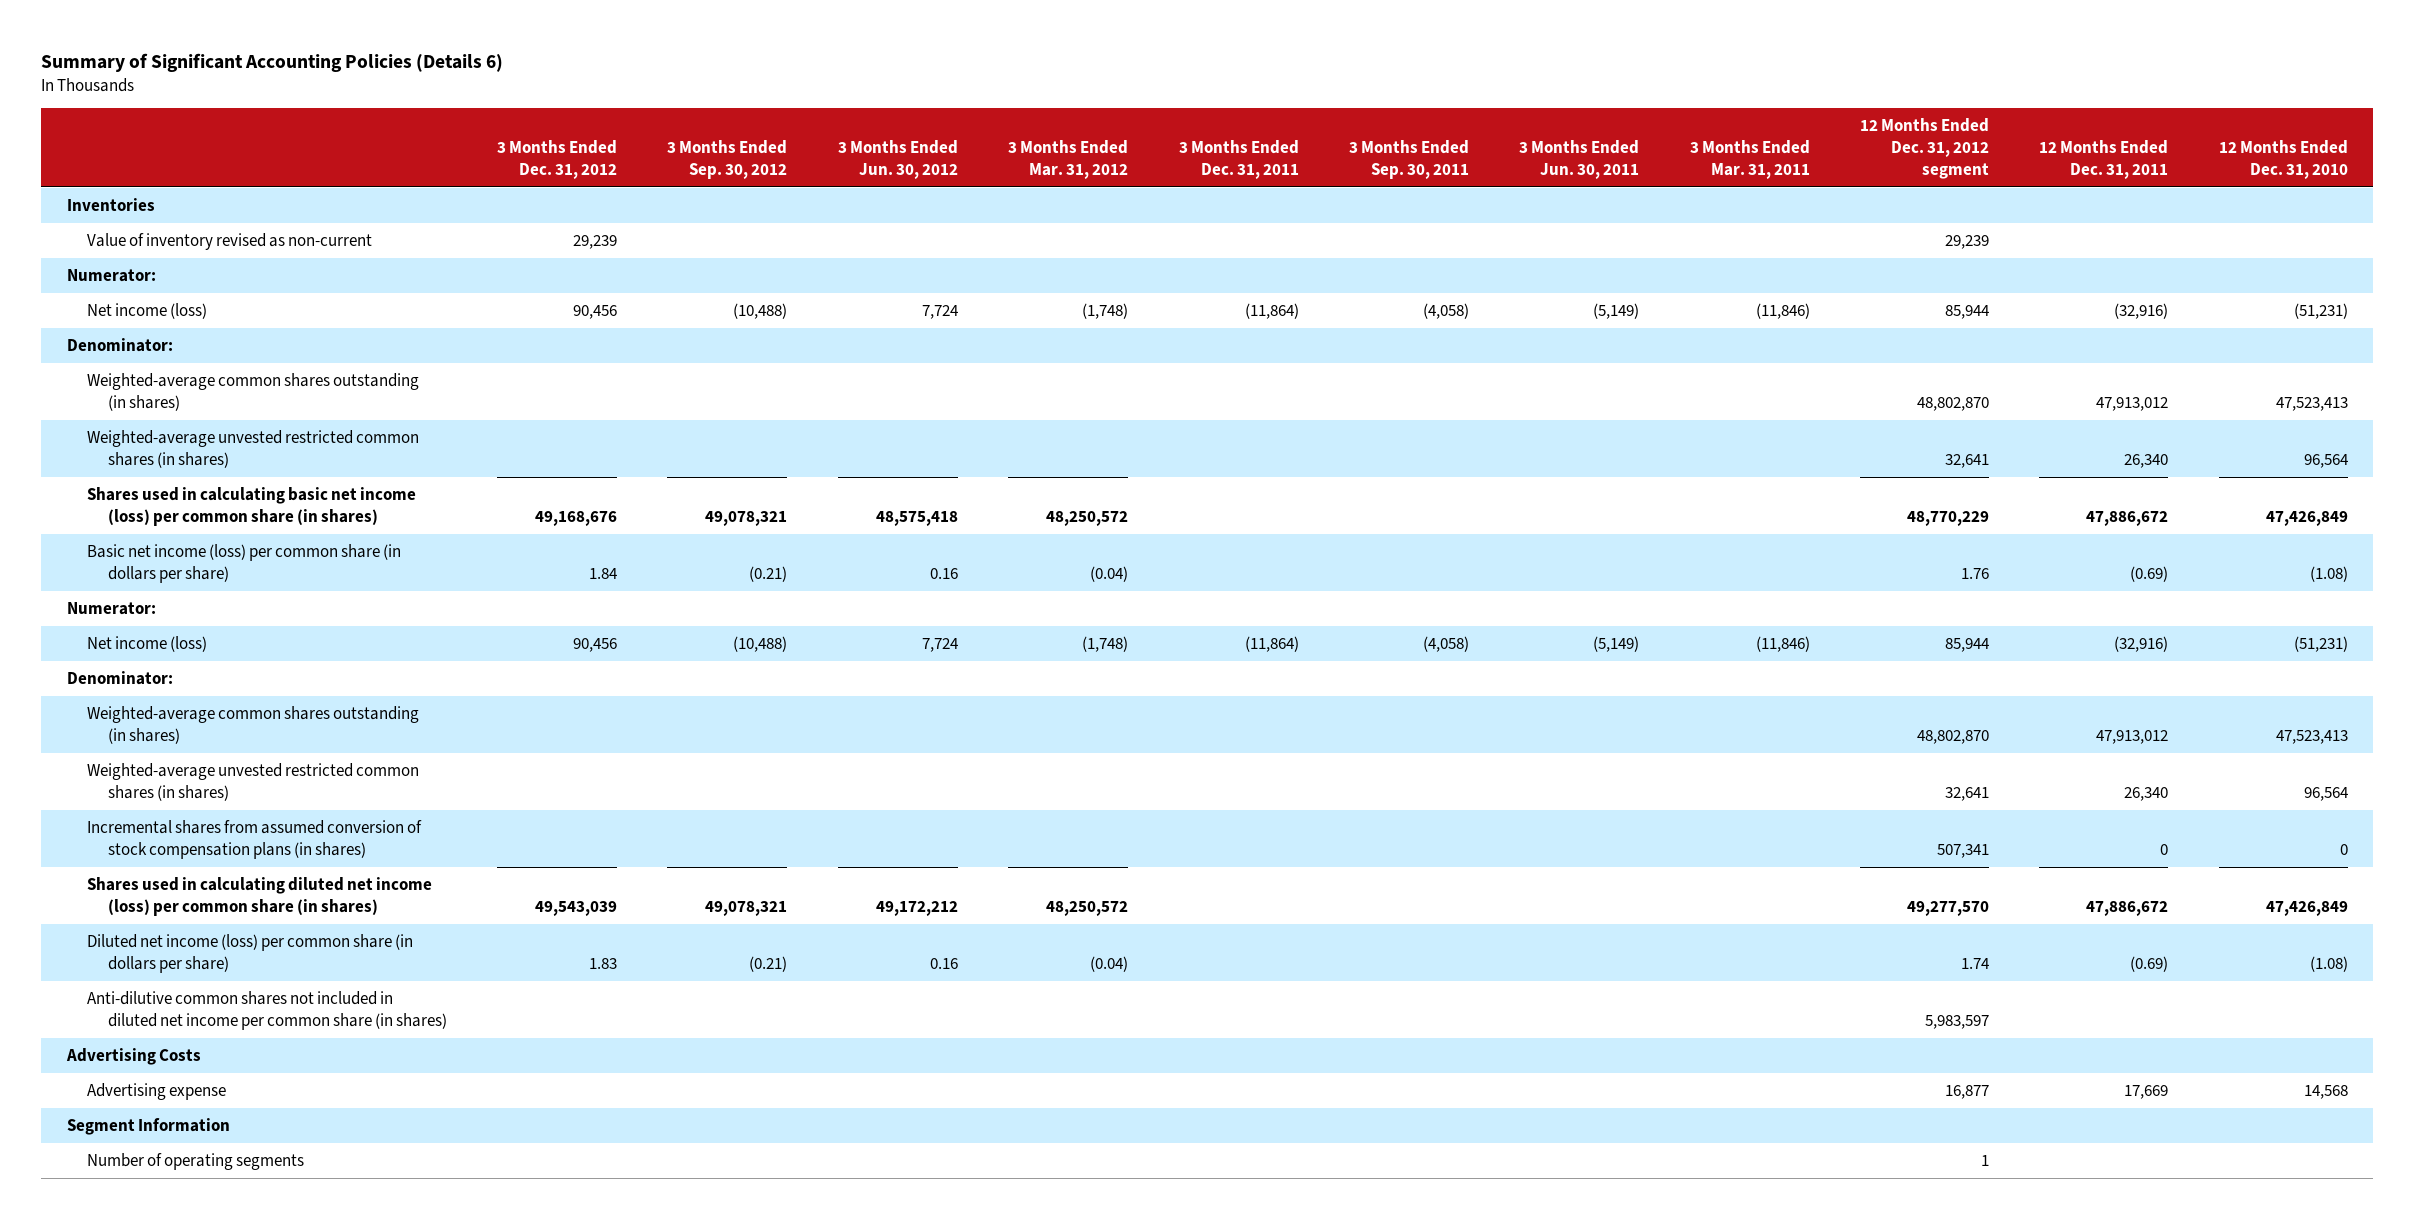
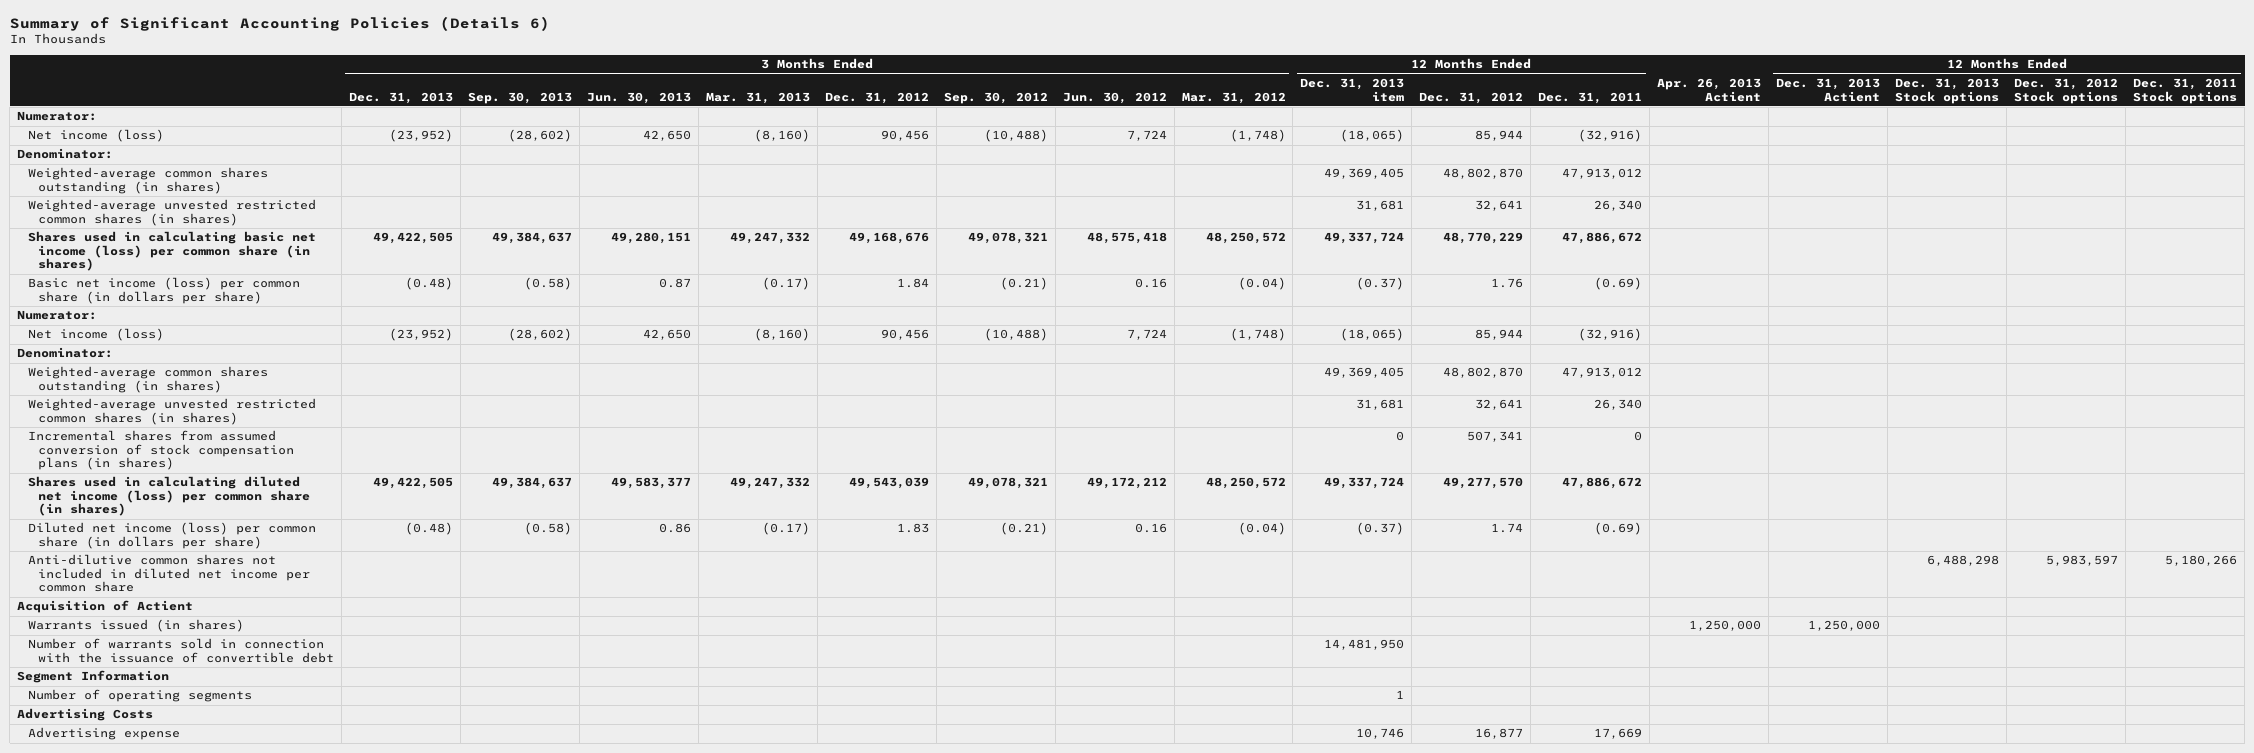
- | 3 Months Ended Dec. 31, 2012 | 3 Months Ended Sep. 30, 2012 | 3 Months Ended Jun. 30, 2012 | 3 Months Ended Mar. 31, 2012 | 3 Months Ended Dec. 31, 2011 | 3 Months Ended Sep. 30, 2011 | 3 Months Ended Jun. 30, 2011 | 3 Months Ended Mar. 31, 2011 | 12 Months Ended Dec. 31, 2012 segment | 12 Months Ended Dec. 31, 2011 | 12 Months Ended Dec. 31, 2010
+ | 3 Months Ended Dec. 31, 2013 | 3 Months Ended Sep. 30, 2013 | 3 Months Ended Jun. 30, 2013 | 3 Months Ended Mar. 31, 2013 | 3 Months Ended Dec. 31, 2012 | 3 Months Ended Sep. 30, 2012 | 3 Months Ended Jun. 30, 2012 | 3 Months Ended Mar. 31, 2012 | 12 Months Ended Dec. 31, 2013 item | 12 Months Ended Dec. 31, 2012 | 12 Months Ended Dec. 31, 2011 | Apr. 26, 2013 Actient | 12 Months Ended Dec. 31, 2013 Actient | 12 Months Ended Dec. 31, 2013 Stock options | 12 Months Ended Dec. 31, 2012 Stock options | 12 Months Ended Dec. 31, 2011 Stock options
- Inventories
- Value of inventory revised as non-current | 29,239 | | | | | | | | 29,239 | |
- Anti-dilutive common shares not included in diluted net income per common share (in shares) | | | | | | | | | 5,983,597 | |
+ Anti-dilutive common shares not included in diluted net income per common share | | | | | | | | | | | | | | 6,488,298 | 5,983,597 | 5,180,266
+ Acquisition of Actient
+ Warrants issued (in shares) | | | | | | | | | | | | 1,250,000 | 1,250,000 | | |
+ Number of warrants sold in connection with the issuance of convertible debt | | | | | | | | | 14,481,950 | | | | | | |
moved down: Advertising Costs
moved down: Advertising expense | | | | | | | | | 10,746 | 16,877 | 17,669 | | | | |

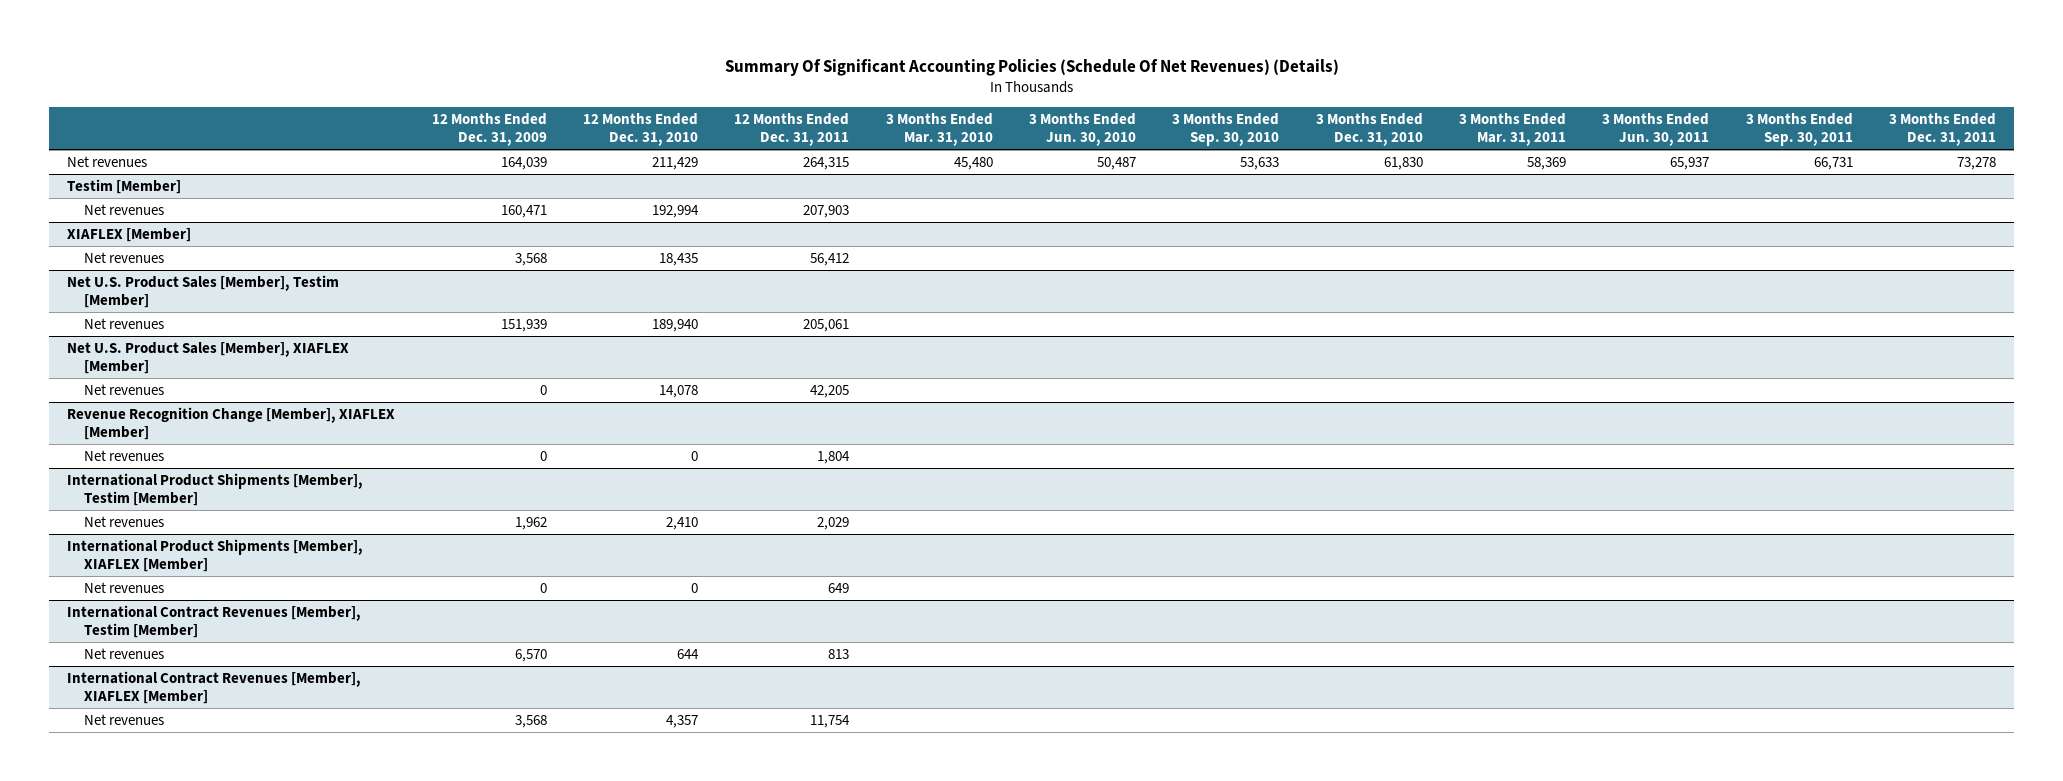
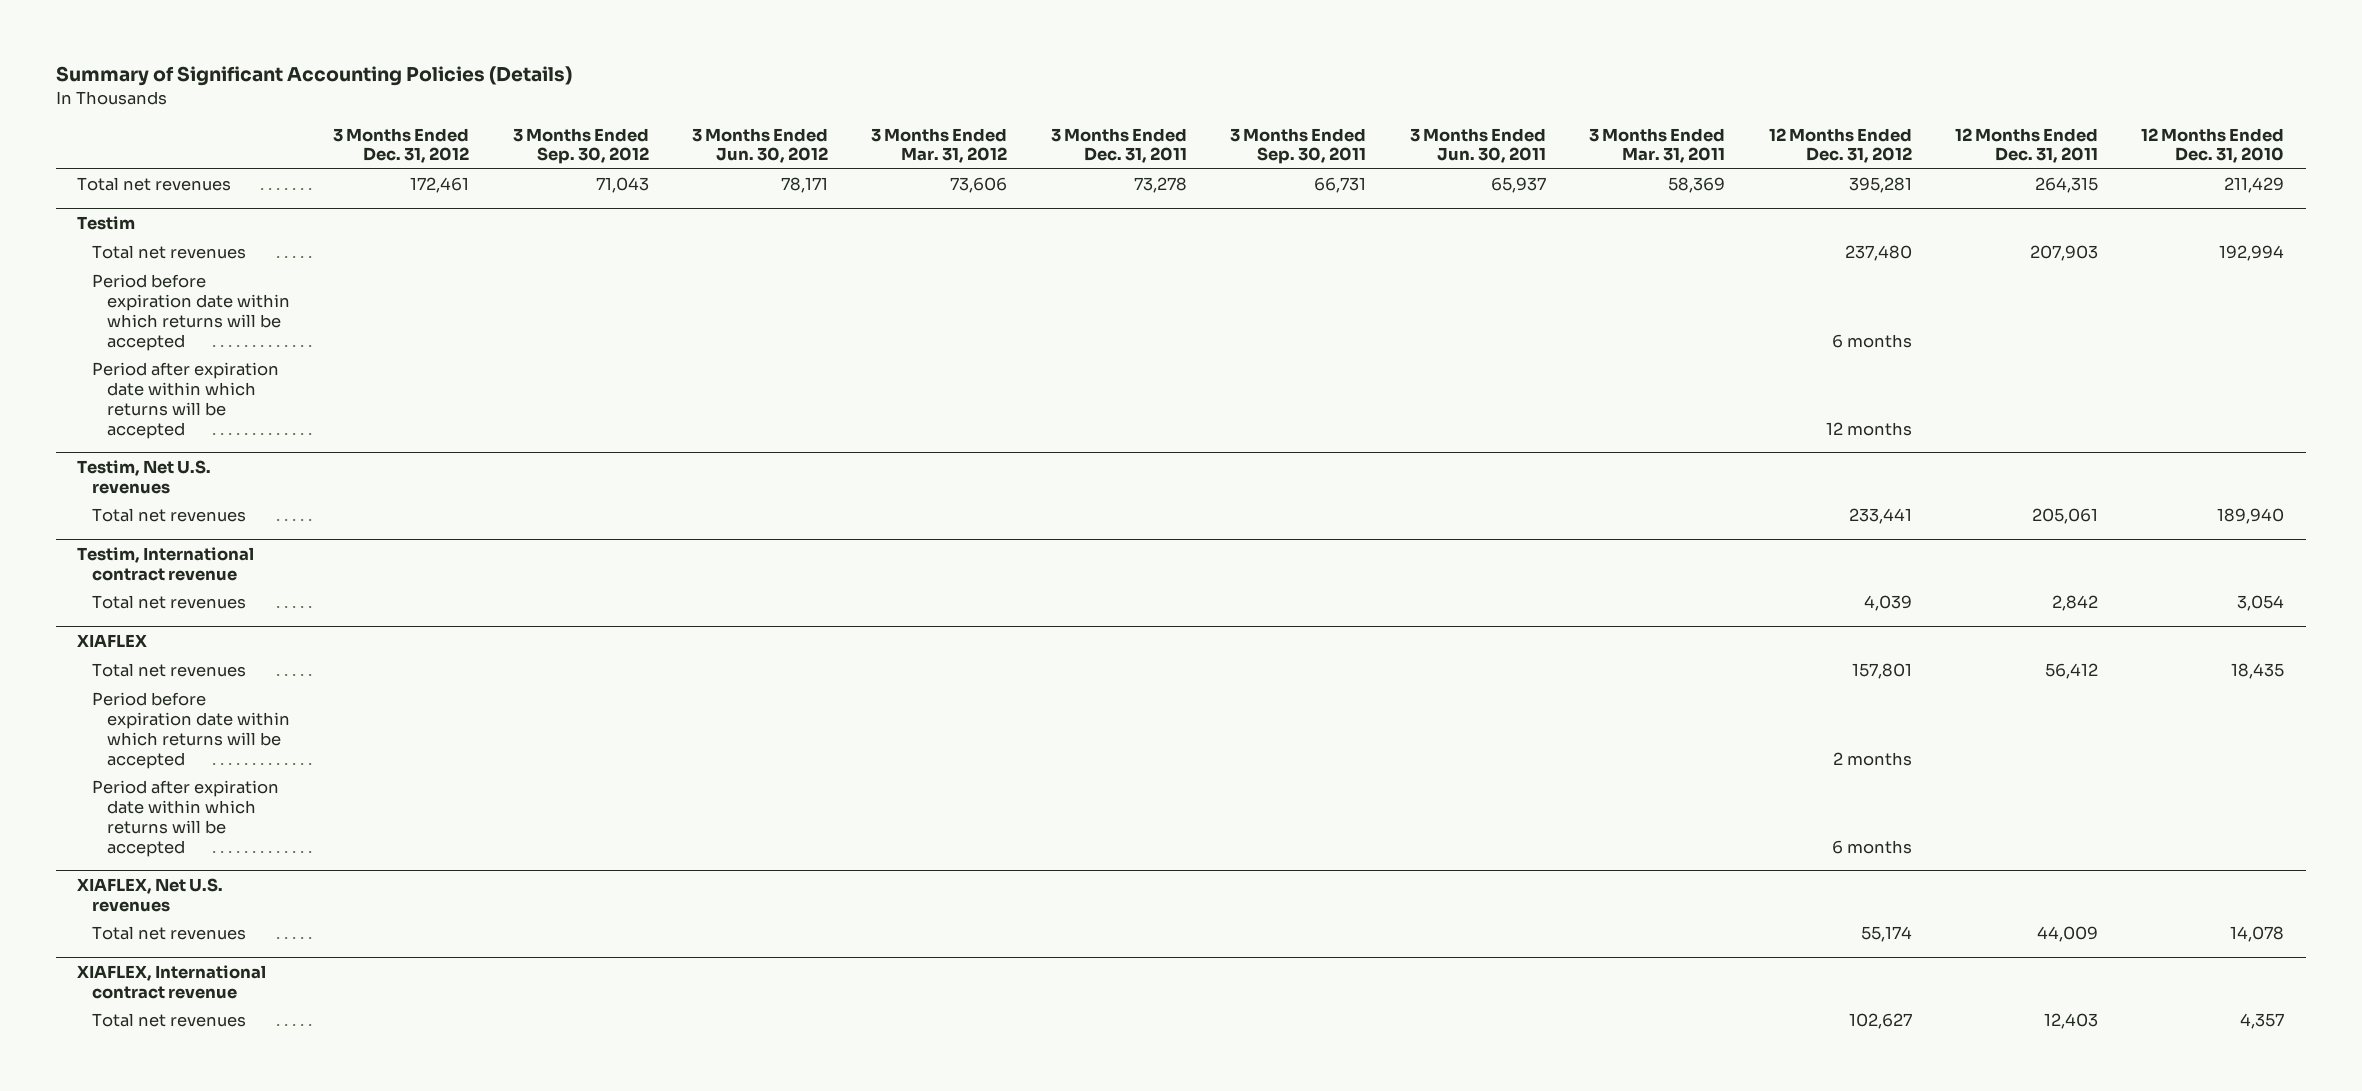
- Summary Of Significant Accounting Policies (Schedule Of Net Revenues) (Details)
+ Summary of Significant Accounting Policies (Details)
- | 12 Months Ended Dec. 31, 2009 | 12 Months Ended Dec. 31, 2010 | 12 Months Ended Dec. 31, 2011 | 3 Months Ended Mar. 31, 2010 | 3 Months Ended Jun. 30, 2010 | 3 Months Ended Sep. 30, 2010 | 3 Months Ended Dec. 31, 2010 | 3 Months Ended Mar. 31, 2011 | 3 Months Ended Jun. 30, 2011 | 3 Months Ended Sep. 30, 2011 | 3 Months Ended Dec. 31, 2011
+ | 3 Months Ended Dec. 31, 2012 | 3 Months Ended Sep. 30, 2012 | 3 Months Ended Jun. 30, 2012 | 3 Months Ended Mar. 31, 2012 | 3 Months Ended Dec. 31, 2011 | 3 Months Ended Sep. 30, 2011 | 3 Months Ended Jun. 30, 2011 | 3 Months Ended Mar. 31, 2011 | 12 Months Ended Dec. 31, 2012 | 12 Months Ended Dec. 31, 2011 | 12 Months Ended Dec. 31, 2010
- Net revenues | 164,039 | 211,429 | 264,315 | 45,480 | 50,487 | 53,633 | 61,830 | 58,369 | 65,937 | 66,731 | 73,278
- Testim [Member]
- Net revenues | 160,471 | 192,994 | 207,903 | | | | | | | |
- XIAFLEX [Member]
- Net revenues | 3,568 | 18,435 | 56,412 | | | | | | | |
- Net U.S. Product Sales [Member], Testim [Member]
- Net revenues | 151,939 | 189,940 | 205,061 | | | | | | | |
- Net U.S. Product Sales [Member], XIAFLEX [Member]
- Net revenues | 0 | 14,078 | 42,205 | | | | | | | |
- Revenue Recognition Change [Member], XIAFLEX [Member]
- Net revenues | 0 | 0 | 1,804 | | | | | | | |
- International Product Shipments [Member], Testim [Member]
- Net revenues | 1,962 | 2,410 | 2,029 | | | | | | | |
- International Product Shipments [Member], XIAFLEX [Member]
- Net revenues | 0 | 0 | 649 | | | | | | | |
- International Contract Revenues [Member], Testim [Member]
- Net revenues | 6,570 | 644 | 813 | | | | | | | |
- International Contract Revenues [Member], XIAFLEX [Member]
- Net revenues | 3,568 | 4,357 | 11,754 | | | | | | | |
+ Total net revenues | 172,461 | 71,043 | 78,171 | 73,606 | 73,278 | 66,731 | 65,937 | 58,369 | 395,281 | 264,315 | 211,429
+ Testim
+ Total net revenues | | | | | | | | | 237,480 | 207,903 | 192,994
+ Period before expiration date within which returns will be accepted | | | | | | | | | 6 months | |
+ Period after expiration date within which returns will be accepted | | | | | | | | | 12 months | |
+ Testim, Net U.S. revenues
+ Total net revenues | | | | | | | | | 233,441 | 205,061 | 189,940
+ Testim, International contract revenue
+ Total net revenues | | | | | | | | | 4,039 | 2,842 | 3,054
+ XIAFLEX
+ Total net revenues | | | | | | | | | 157,801 | 56,412 | 18,435
+ Period before expiration date within which returns will be accepted | | | | | | | | | 2 months | |
+ Period after expiration date within which returns will be accepted | | | | | | | | | 6 months | |
+ XIAFLEX, Net U.S. revenues
+ Total net revenues | | | | | | | | | 55,174 | 44,009 | 14,078
+ XIAFLEX, International contract revenue
+ Total net revenues | | | | | | | | | 102,627 | 12,403 | 4,357

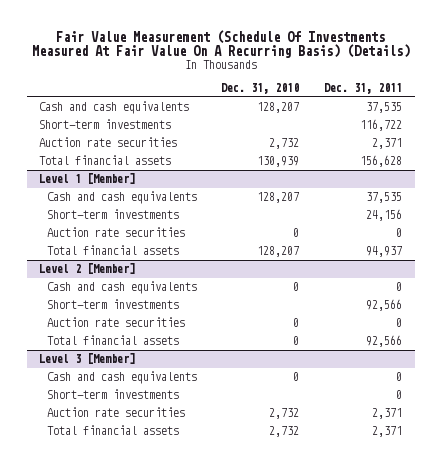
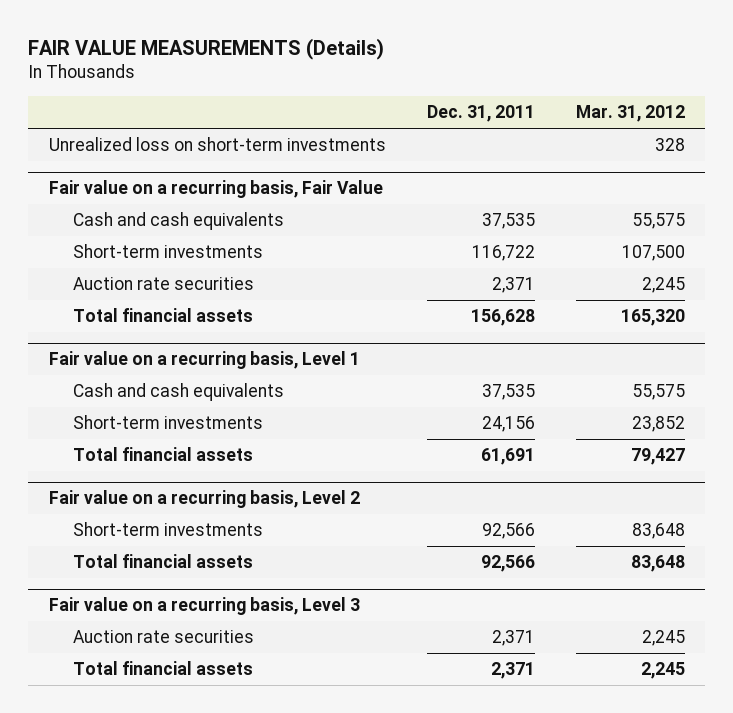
- Fair Value Measurement (Schedule Of Investments Measured At Fair Value On A Recurring Basis) (Details)
+ FAIR VALUE MEASUREMENTS (Details)
- | Dec. 31, 2010 | Dec. 31, 2011
+ | Dec. 31, 2011 | Mar. 31, 2012
+ Unrealized loss on short-term investments | | 328
+ Fair value on a recurring basis, Fair Value
- Level 1 [Member]
+ Fair value on a recurring basis, Level 1
- Auction rate securities | 0 | 0
- Total financial assets | 128,207 | 94,937
- Level 2 [Member]
- Cash and cash equivalents | 0 | 0
+ Total financial assets | 61,691 | 79,427
+ Fair value on a recurring basis, Level 2
- Auction rate securities | 0 | 0
- Level 3 [Member]
- Cash and cash equivalents | 0 | 0
- Short-term investments | | 0
+ Fair value on a recurring basis, Level 3

